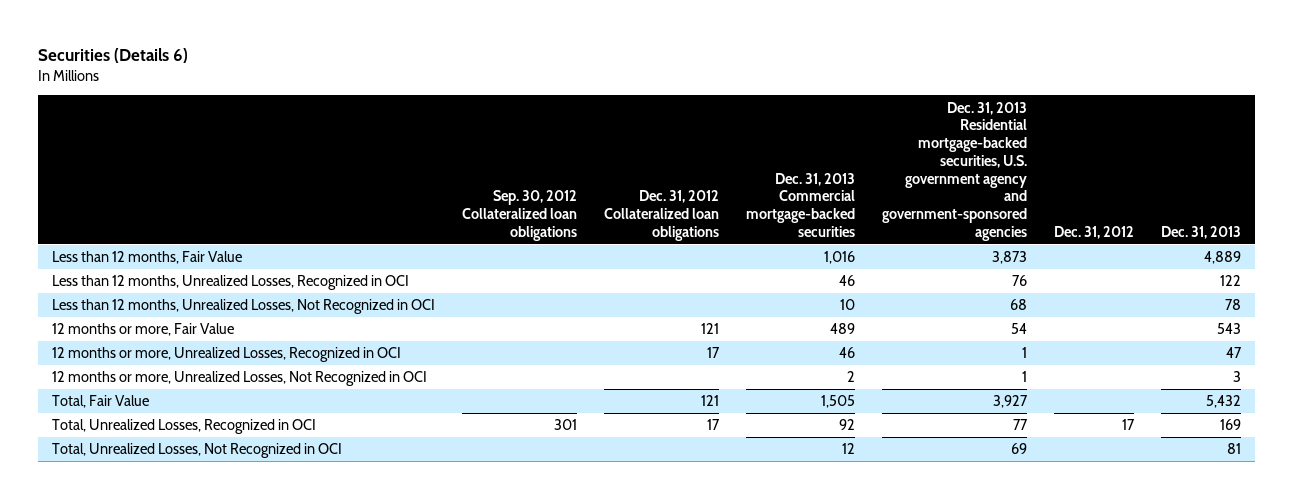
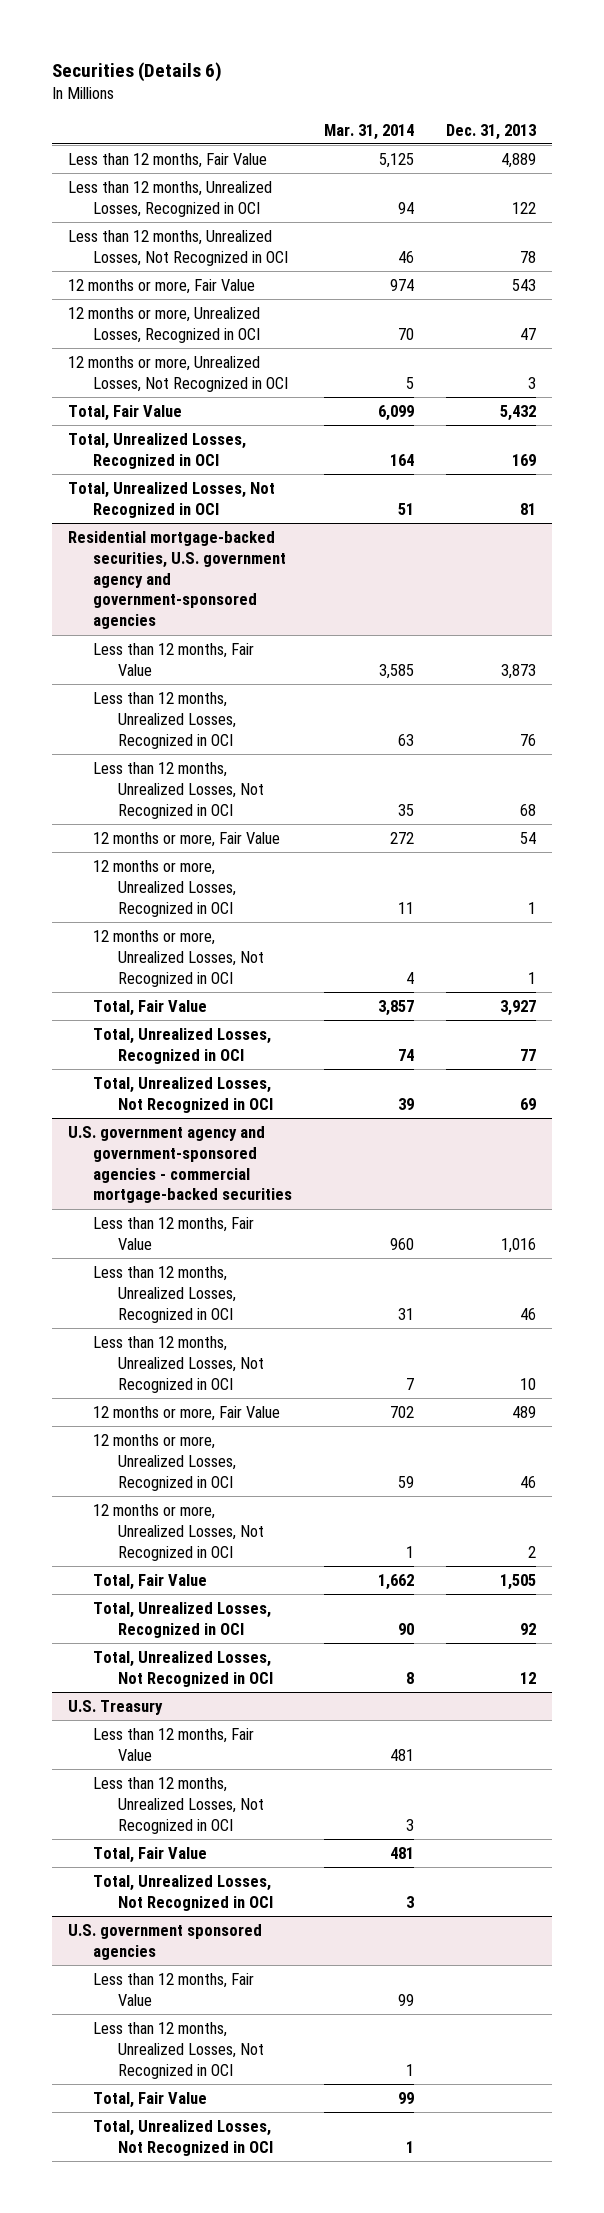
- | Sep. 30, 2012 Collateralized loan obligations | Dec. 31, 2012 Collateralized loan obligations | Dec. 31, 2013 Commercial mortgage-backed securities | Dec. 31, 2013 Residential mortgage-backed securities, U.S. government agency and government-sponsored agencies | Dec. 31, 2012 | Dec. 31, 2013
+ | Mar. 31, 2014 | Dec. 31, 2013
+ Residential mortgage-backed securities, U.S. government agency and government-sponsored agencies
+ Less than 12 months, Fair Value | 3,585 | 3,873
+ Less than 12 months, Unrealized Losses, Recognized in OCI | 63 | 76
+ Less than 12 months, Unrealized Losses, Not Recognized in OCI | 35 | 68
+ 12 months or more, Fair Value | 272 | 54
+ 12 months or more, Unrealized Losses, Recognized in OCI | 11 | 1
+ 12 months or more, Unrealized Losses, Not Recognized in OCI | 4 | 1
+ Total, Fair Value | 3,857 | 3,927
+ Total, Unrealized Losses, Recognized in OCI | 74 | 77
+ Total, Unrealized Losses, Not Recognized in OCI | 39 | 69
+ U.S. government agency and government-sponsored agencies - commercial mortgage-backed securities
+ Less than 12 months, Fair Value | 960 | 1,016
+ Less than 12 months, Unrealized Losses, Recognized in OCI | 31 | 46
+ Less than 12 months, Unrealized Losses, Not Recognized in OCI | 7 | 10
+ 12 months or more, Fair Value | 702 | 489
+ 12 months or more, Unrealized Losses, Recognized in OCI | 59 | 46
+ 12 months or more, Unrealized Losses, Not Recognized in OCI | 1 | 2
+ Total, Fair Value | 1,662 | 1,505
+ Total, Unrealized Losses, Recognized in OCI | 90 | 92
+ Total, Unrealized Losses, Not Recognized in OCI | 8 | 12
+ U.S. Treasury
+ Less than 12 months, Fair Value | 481 |
+ Less than 12 months, Unrealized Losses, Not Recognized in OCI | 3 |
+ Total, Fair Value | 481 |
+ Total, Unrealized Losses, Not Recognized in OCI | 3 |
+ U.S. government sponsored agencies
+ Less than 12 months, Fair Value | 99 |
+ Less than 12 months, Unrealized Losses, Not Recognized in OCI | 1 |
+ Total, Fair Value | 99 |
+ Total, Unrealized Losses, Not Recognized in OCI | 1 |

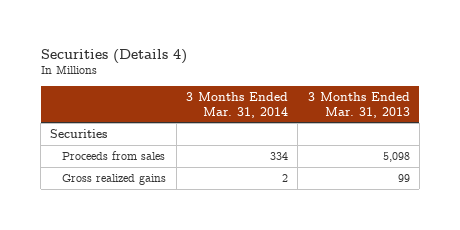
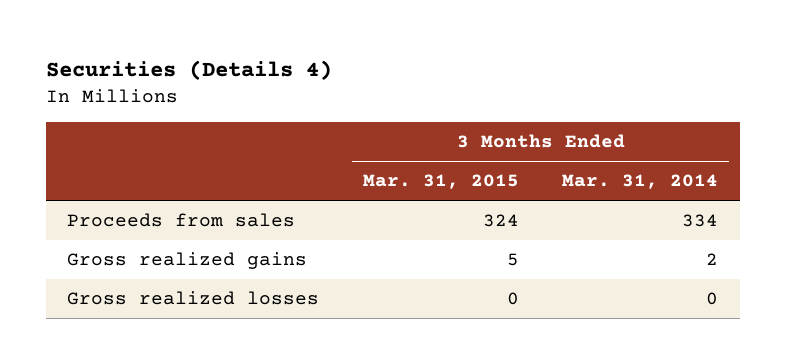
- | 3 Months Ended Mar. 31, 2014 | 3 Months Ended Mar. 31, 2013
+ | 3 Months Ended Mar. 31, 2015 | 3 Months Ended Mar. 31, 2014
- Securities
+ Gross realized losses | 0 | 0

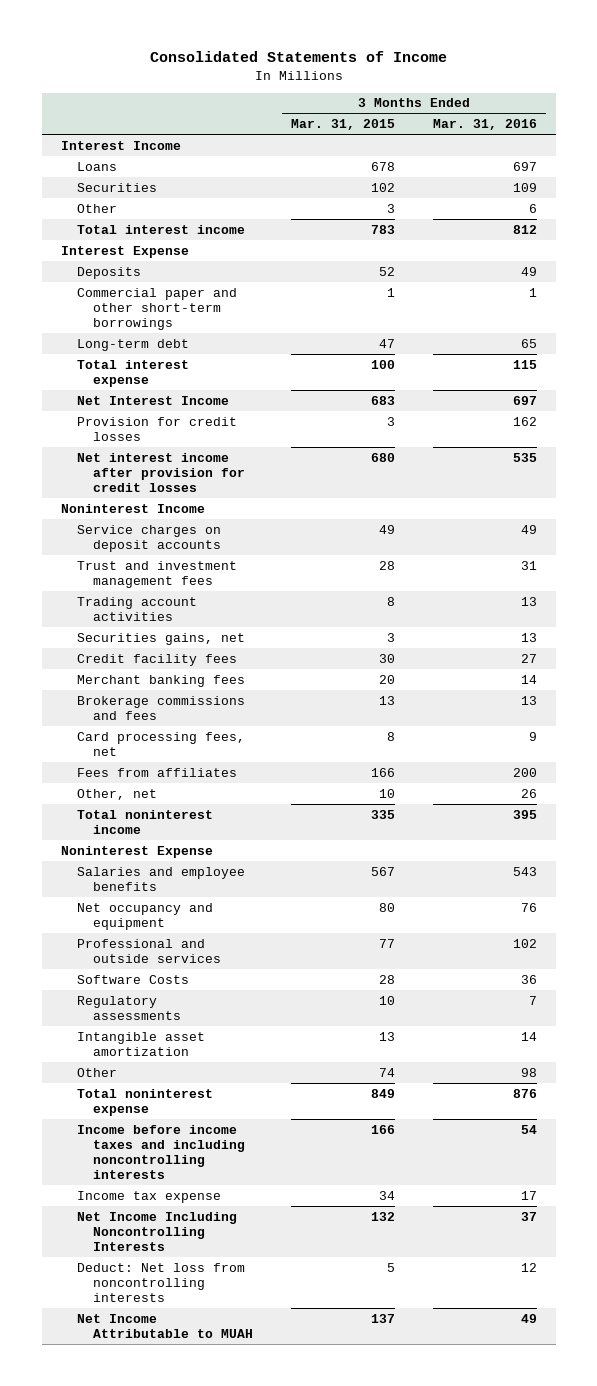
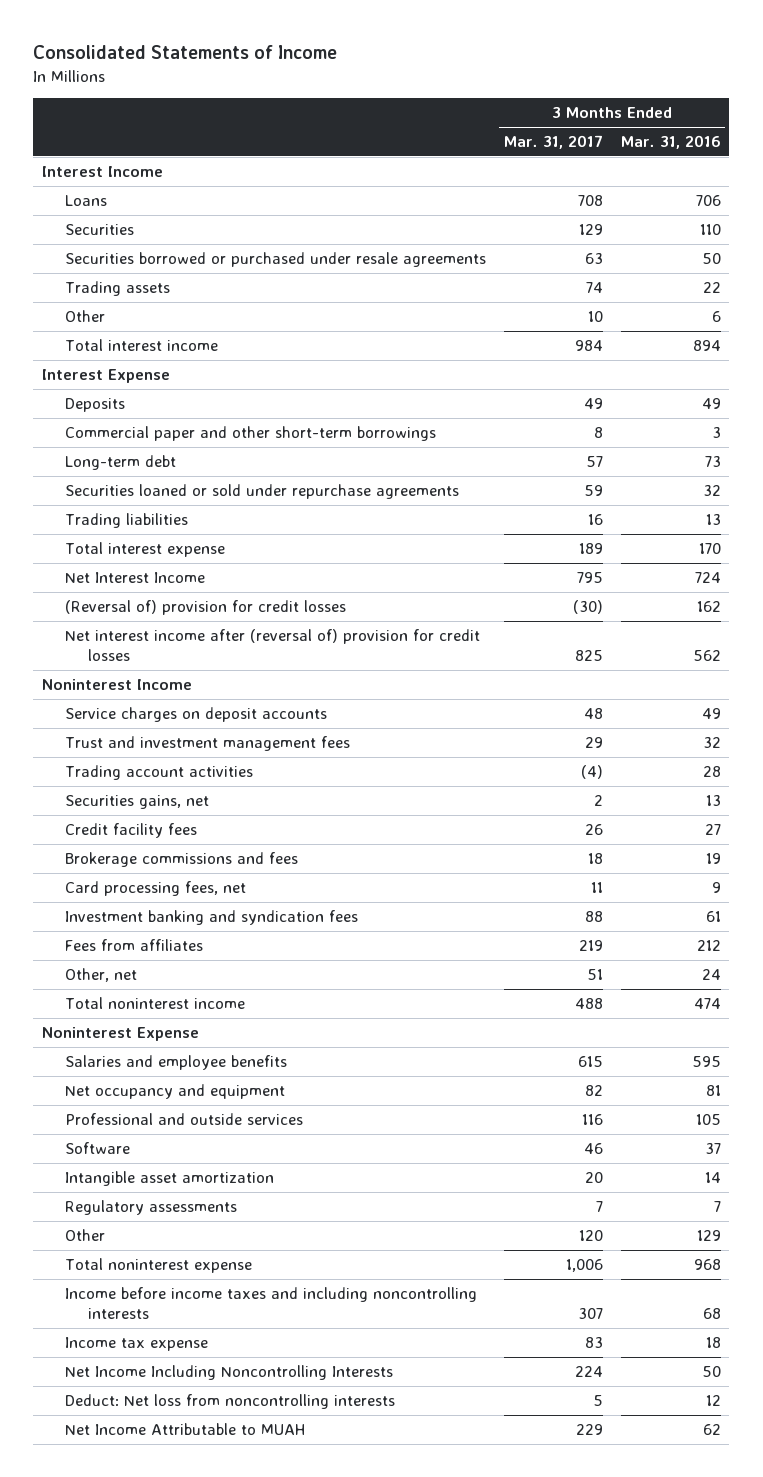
- | 3 Months Ended Mar. 31, 2015 | 3 Months Ended Mar. 31, 2016
+ | 3 Months Ended Mar. 31, 2017 | 3 Months Ended Mar. 31, 2016
- Loans | 678 | 697
- Securities | 102 | 109
+ Loans | 708 | 706
+ Securities | 129 | 110
+ Securities borrowed or purchased under resale agreements | 63 | 50
+ Trading assets | 74 | 22
- Total interest income | 783 | 812
+ Total interest income | 984 | 894
- Commercial paper and other short-term borrowings | 1 | 1
- Long-term debt | 47 | 65
- Total interest expense | 100 | 115
- Net Interest Income | 683 | 697
- Provision for credit losses | 3 | 162
- Net interest income after provision for credit losses | 680 | 535
+ Commercial paper and other short-term borrowings | 8 | 3
+ Long-term debt | 57 | 73
+ Securities loaned or sold under repurchase agreements | 59 | 32
+ Trading liabilities | 16 | 13
+ Total interest expense | 189 | 170
+ Net Interest Income | 795 | 724
+ (Reversal of) provision for credit losses | (30) | 162
+ Net interest income after (reversal of) provision for credit losses | 825 | 562
- Trust and investment management fees | 28 | 31
- Trading account activities | 8 | 13
+ Trust and investment management fees | 29 | 32
+ Trading account activities | (4) | 28
- Merchant banking fees | 20 | 14
- Brokerage commissions and fees | 13 | 13
+ Brokerage commissions and fees | 18 | 19
- Fees from affiliates | 166 | 200
- Other, net | 10 | 26
- Total noninterest income | 335 | 395
+ Investment banking and syndication fees | 88 | 61
+ Fees from affiliates | 219 | 212
+ Other, net | 51 | 24
+ Total noninterest income | 488 | 474
- Salaries and employee benefits | 567 | 543
- Net occupancy and equipment | 80 | 76
- Professional and outside services | 77 | 102
- Software Costs | 28 | 36
+ Salaries and employee benefits | 615 | 595
+ Net occupancy and equipment | 82 | 81
+ Professional and outside services | 116 | 105
+ Software | 46 | 37
- Other | 74 | 98
- Total noninterest expense | 849 | 876
- Income before income taxes and including noncontrolling interests | 166 | 54
- Income tax expense | 34 | 17
- Net Income Including Noncontrolling Interests | 132 | 37
moved down: Regulatory assessments | 7 | 7
+ Other | 120 | 129
+ Total noninterest expense | 1,006 | 968
+ Income before income taxes and including noncontrolling interests | 307 | 68
+ Income tax expense | 83 | 18
+ Net Income Including Noncontrolling Interests | 224 | 50
- Net Income Attributable to MUAH | 137 | 49
+ Net Income Attributable to MUAH | 229 | 62

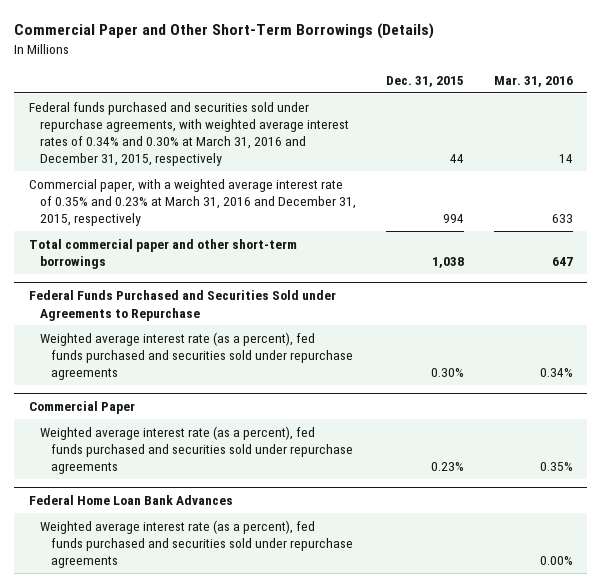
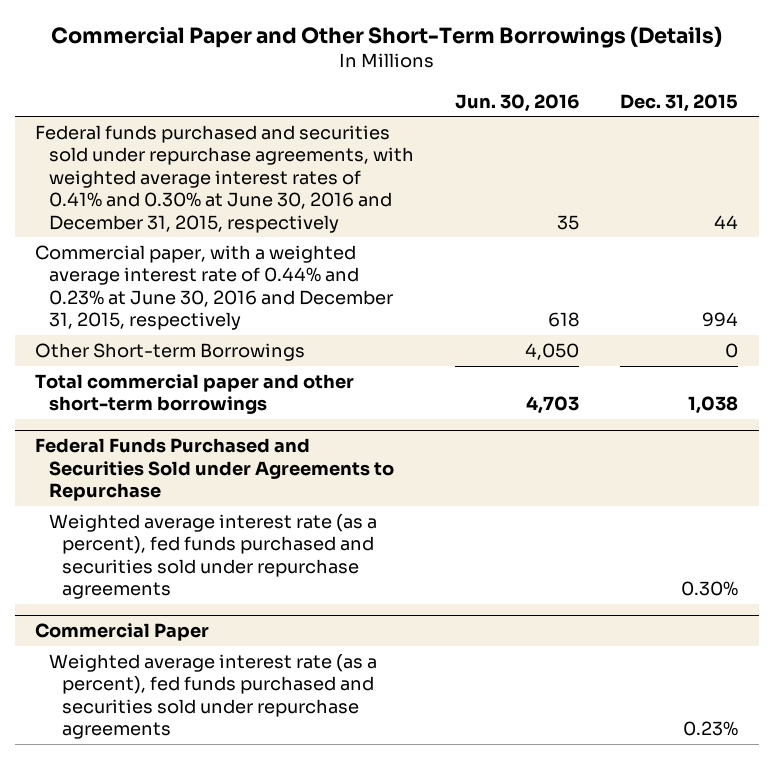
- | Dec. 31, 2015 | Mar. 31, 2016
+ | Jun. 30, 2016 | Dec. 31, 2015
- Federal funds purchased and securities sold under repurchase agreements, with weighted average interest rates of 0.34% and 0.30% at March 31, 2016 and December 31, 2015, respectively | 44 | 14
- Commercial paper, with a weighted average interest rate of 0.35% and 0.23% at March 31, 2016 and December 31, 2015, respectively | 994 | 633
+ Federal funds purchased and securities sold under repurchase agreements, with weighted average interest rates of 0.41% and 0.30% at June 30, 2016 and December 31, 2015, respectively | 35 | 44
+ Commercial paper, with a weighted average interest rate of 0.44% and 0.23% at June 30, 2016 and December 31, 2015, respectively | 618 | 994
+ Other Short-term Borrowings | 4,050 | 0
- Federal Home Loan Bank Advances
- Weighted average interest rate (as a percent), fed funds purchased and securities sold under repurchase agreements | | 0.00%

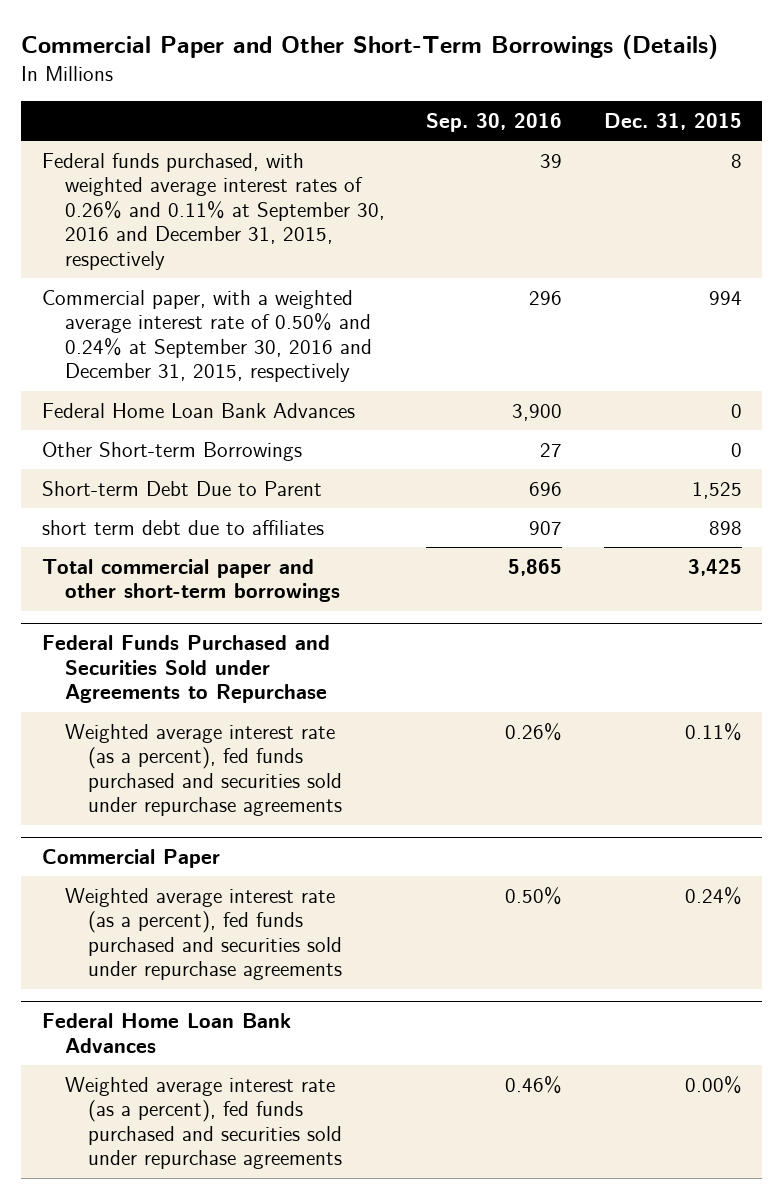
- | Jun. 30, 2016 | Dec. 31, 2015
+ | Sep. 30, 2016 | Dec. 31, 2015
- Federal funds purchased and securities sold under repurchase agreements, with weighted average interest rates of 0.41% and 0.30% at June 30, 2016 and December 31, 2015, respectively | 35 | 44
- Commercial paper, with a weighted average interest rate of 0.44% and 0.23% at June 30, 2016 and December 31, 2015, respectively | 618 | 994
+ Federal funds purchased, with weighted average interest rates of 0.26% and 0.11% at September 30, 2016 and December 31, 2015, respectively | 39 | 8
+ Commercial paper, with a weighted average interest rate of 0.50% and 0.24% at September 30, 2016 and December 31, 2015, respectively | 296 | 994
+ Federal Home Loan Bank Advances | 3,900 | 0
- Total commercial paper and other short-term borrowings | 4,703 | 1,038
+ Short-term Debt Due to Parent | 696 | 1,525
+ short term debt due to affiliates | 907 | 898
+ Total commercial paper and other short-term borrowings | 5,865 | 3,425
@ Federal Funds Purchased and Securities Sold under Agreements to Repurchase
- Weighted average interest rate (as a percent), fed funds purchased and securities sold under repurchase agreements | | 0.30%
+ Weighted average interest rate (as a percent), fed funds purchased and securities sold under repurchase agreements | 0.26% | 0.11%
@ Commercial Paper
- Weighted average interest rate (as a percent), fed funds purchased and securities sold under repurchase agreements | | 0.23%
+ Weighted average interest rate (as a percent), fed funds purchased and securities sold under repurchase agreements | 0.50% | 0.24%
+ Federal Home Loan Bank Advances
+ Weighted average interest rate (as a percent), fed funds purchased and securities sold under repurchase agreements | 0.46% | 0.00%

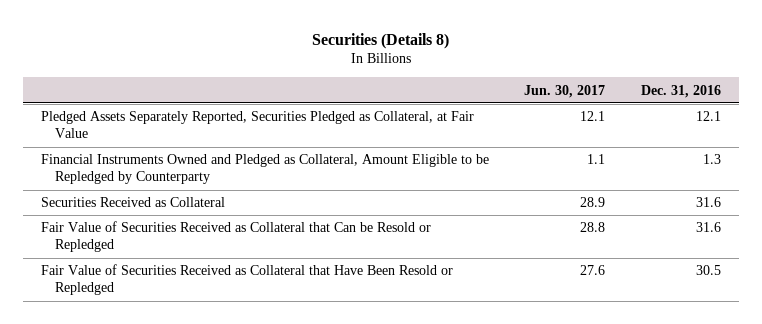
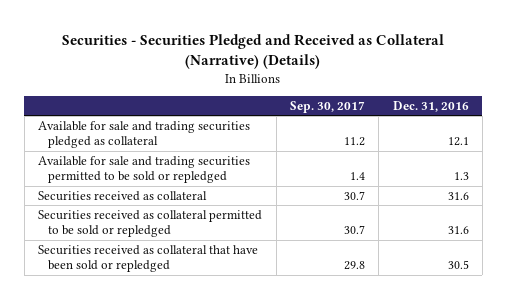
- Securities (Details 8)
+ Securities - Securities Pledged and Received as Collateral (Narrative) (Details)
- | Jun. 30, 2017 | Dec. 31, 2016
+ | Sep. 30, 2017 | Dec. 31, 2016
- Pledged Assets Separately Reported, Securities Pledged as Collateral, at Fair Value | 12.1 | 12.1
- Financial Instruments Owned and Pledged as Collateral, Amount Eligible to be Repledged by Counterparty | 1.1 | 1.3
- Securities Received as Collateral | 28.9 | 31.6
- Fair Value of Securities Received as Collateral that Can be Resold or Repledged | 28.8 | 31.6
- Fair Value of Securities Received as Collateral that Have Been Resold or Repledged | 27.6 | 30.5
+ Available for sale and trading securities pledged as collateral | 11.2 | 12.1
+ Available for sale and trading securities permitted to be sold or repledged | 1.4 | 1.3
+ Securities received as collateral | 30.7 | 31.6
+ Securities received as collateral permitted to be sold or repledged | 30.7 | 31.6
+ Securities received as collateral that have been sold or repledged | 29.8 | 30.5

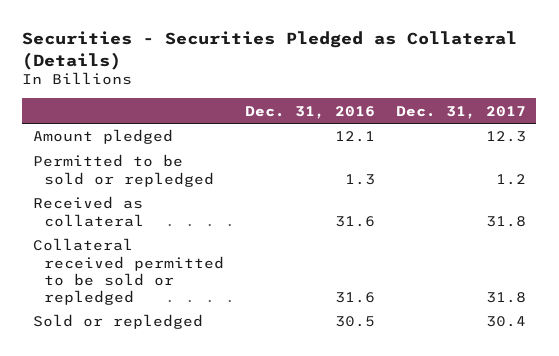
- Securities - Securities Pledged and Received as Collateral (Narrative) (Details)
+ Securities - Securities Pledged as Collateral (Details)
- | Sep. 30, 2017 | Dec. 31, 2016
+ | Dec. 31, 2016 | Dec. 31, 2017
- Available for sale and trading securities pledged as collateral | 11.2 | 12.1
- Available for sale and trading securities permitted to be sold or repledged | 1.4 | 1.3
- Securities received as collateral | 30.7 | 31.6
- Securities received as collateral permitted to be sold or repledged | 30.7 | 31.6
- Securities received as collateral that have been sold or repledged | 29.8 | 30.5
+ Amount pledged | 12.1 | 12.3
+ Permitted to be sold or repledged | 1.3 | 1.2
+ Received as collateral | 31.6 | 31.8
+ Collateral received permitted to be sold or repledged | 31.6 | 31.8
+ Sold or repledged | 30.5 | 30.4

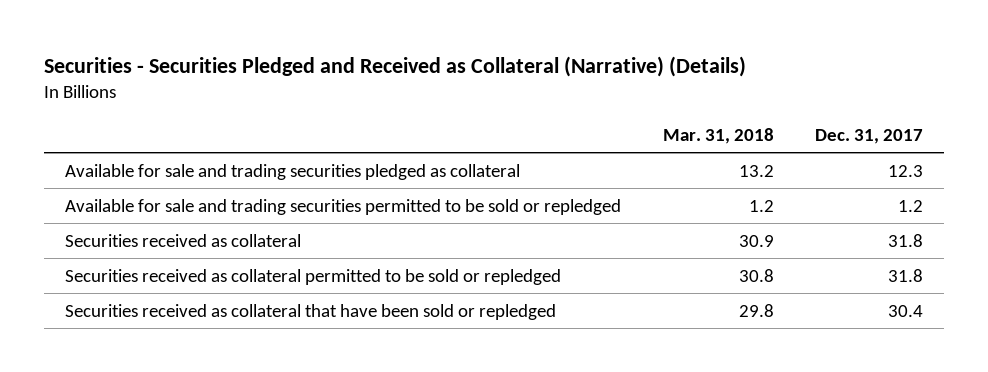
- Securities - Securities Pledged as Collateral (Details)
+ Securities - Securities Pledged and Received as Collateral (Narrative) (Details)
- | Dec. 31, 2016 | Dec. 31, 2017
+ | Mar. 31, 2018 | Dec. 31, 2017
- Amount pledged | 12.1 | 12.3
- Permitted to be sold or repledged | 1.3 | 1.2
- Received as collateral | 31.6 | 31.8
- Collateral received permitted to be sold or repledged | 31.6 | 31.8
- Sold or repledged | 30.5 | 30.4
+ Available for sale and trading securities pledged as collateral | 13.2 | 12.3
+ Available for sale and trading securities permitted to be sold or repledged | 1.2 | 1.2
+ Securities received as collateral | 30.9 | 31.8
+ Securities received as collateral permitted to be sold or repledged | 30.8 | 31.8
+ Securities received as collateral that have been sold or repledged | 29.8 | 30.4

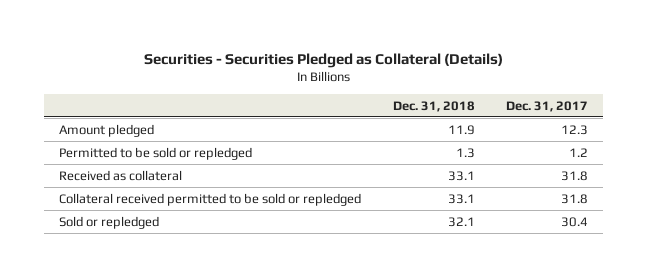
- Securities - Securities Pledged and Received as Collateral (Narrative) (Details)
+ Securities - Securities Pledged as Collateral (Details)
- | Mar. 31, 2018 | Dec. 31, 2017
+ | Dec. 31, 2018 | Dec. 31, 2017
- Available for sale and trading securities pledged as collateral | 13.2 | 12.3
- Available for sale and trading securities permitted to be sold or repledged | 1.2 | 1.2
- Securities received as collateral | 30.9 | 31.8
- Securities received as collateral permitted to be sold or repledged | 30.8 | 31.8
- Securities received as collateral that have been sold or repledged | 29.8 | 30.4
+ Amount pledged | 11.9 | 12.3
+ Permitted to be sold or repledged | 1.3 | 1.2
+ Received as collateral | 33.1 | 31.8
+ Collateral received permitted to be sold or repledged | 33.1 | 31.8
+ Sold or repledged | 32.1 | 30.4

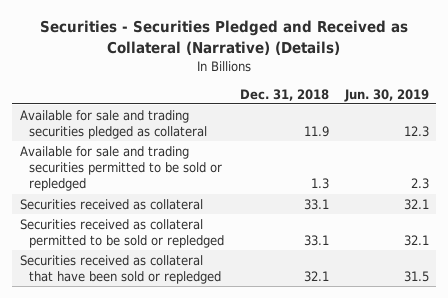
- Securities - Securities Pledged as Collateral (Details)
+ Securities - Securities Pledged and Received as Collateral (Narrative) (Details)
- | Dec. 31, 2018 | Dec. 31, 2017
+ | Dec. 31, 2018 | Jun. 30, 2019
- Amount pledged | 11.9 | 12.3
- Permitted to be sold or repledged | 1.3 | 1.2
- Received as collateral | 33.1 | 31.8
- Collateral received permitted to be sold or repledged | 33.1 | 31.8
- Sold or repledged | 32.1 | 30.4
+ Available for sale and trading securities pledged as collateral | 11.9 | 12.3
+ Available for sale and trading securities permitted to be sold or repledged | 1.3 | 2.3
+ Securities received as collateral | 33.1 | 32.1
+ Securities received as collateral permitted to be sold or repledged | 33.1 | 32.1
+ Securities received as collateral that have been sold or repledged | 32.1 | 31.5

